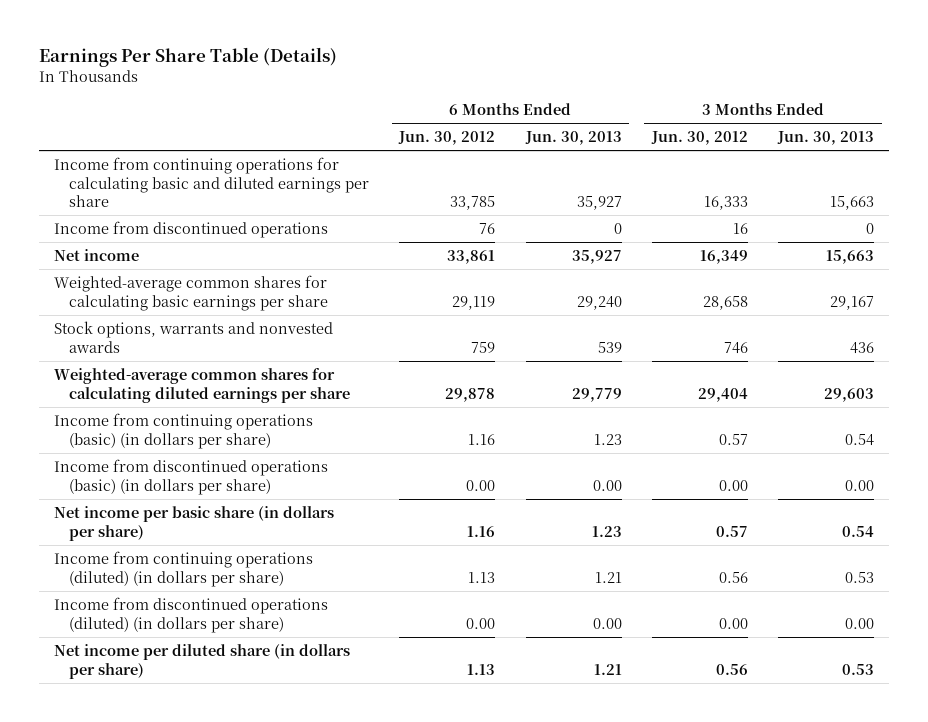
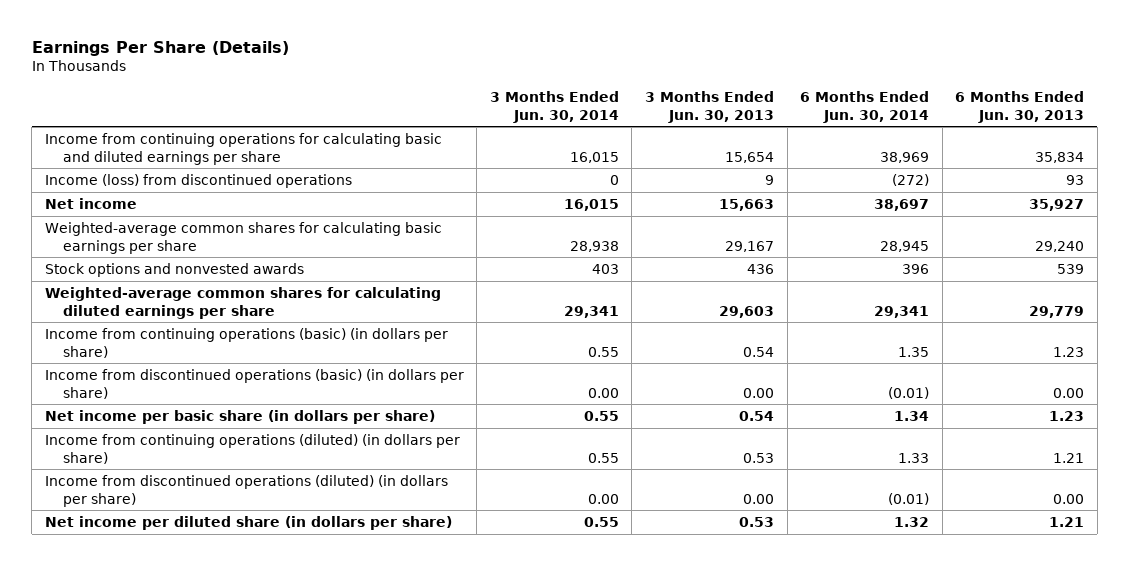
- Earnings Per Share Table (Details)
+ Earnings Per Share (Details)
- | 6 Months Ended Jun. 30, 2012 | 6 Months Ended Jun. 30, 2013 | 3 Months Ended Jun. 30, 2012 | 3 Months Ended Jun. 30, 2013
+ | 3 Months Ended Jun. 30, 2014 | 3 Months Ended Jun. 30, 2013 | 6 Months Ended Jun. 30, 2014 | 6 Months Ended Jun. 30, 2013
- Income from continuing operations for calculating basic and diluted earnings per share | 33,785 | 35,927 | 16,333 | 15,663
- Income from discontinued operations | 76 | 0 | 16 | 0
+ Income from continuing operations for calculating basic and diluted earnings per share | 16,015 | 15,654 | 38,969 | 35,834
+ Income (loss) from discontinued operations | 0 | 9 | (272) | 93
- Stock options, warrants and nonvested awards | 759 | 539 | 746 | 436
+ Stock options and nonvested awards | 403 | 436 | 396 | 539

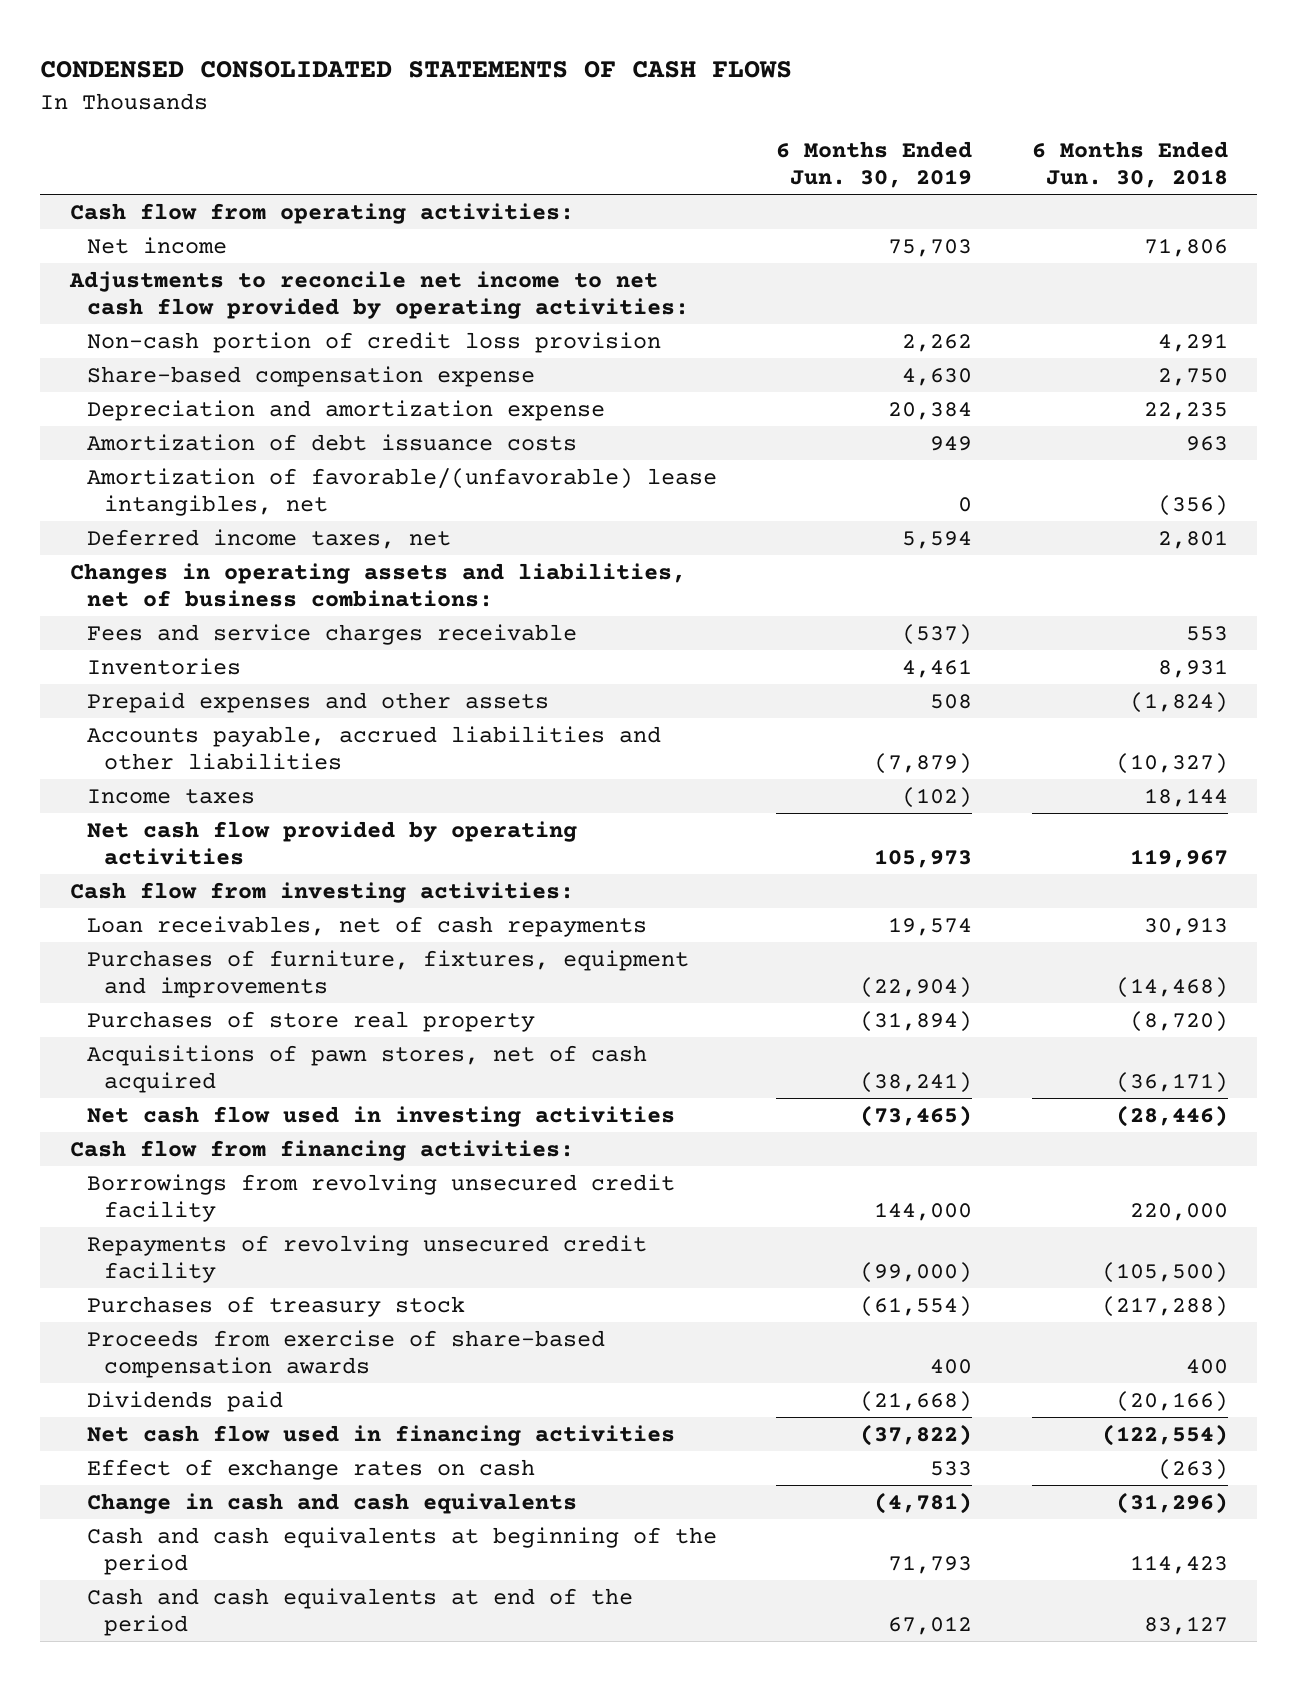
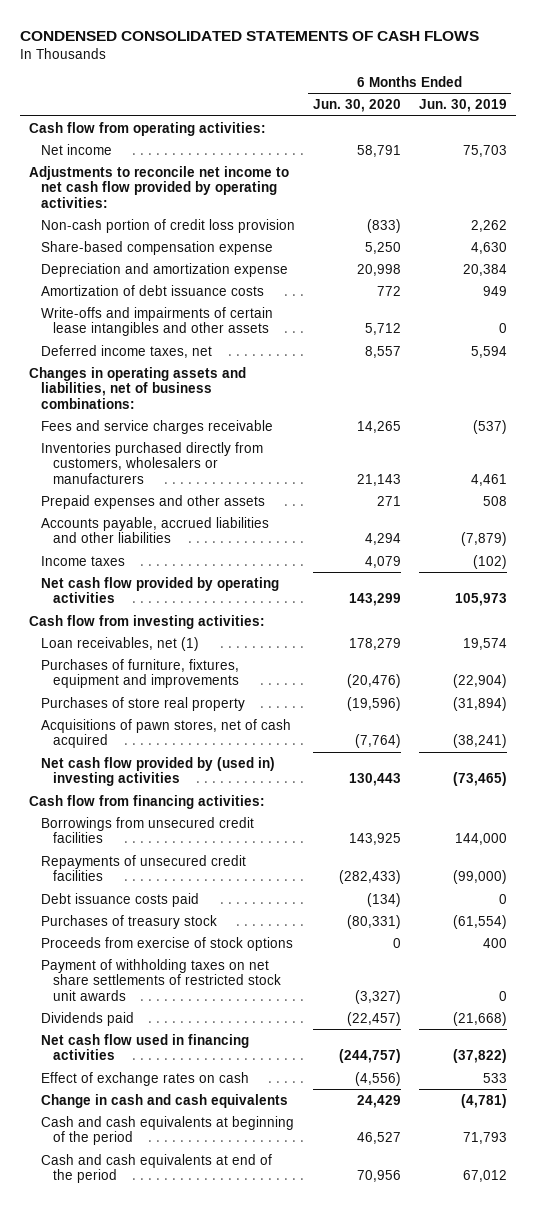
- | 6 Months Ended Jun. 30, 2019 | 6 Months Ended Jun. 30, 2018
+ | 6 Months Ended Jun. 30, 2020 | 6 Months Ended Jun. 30, 2019
- Amortization of favorable/(unfavorable) lease intangibles, net | 0 | (356)
+ Write-offs and impairments of certain lease intangibles and other assets | 5,712 | 0
- Inventories | 4,461 | 8,931
+ Inventories purchased directly from customers, wholesalers or manufacturers | 21,143 | 4,461
- Loan receivables, net of cash repayments | 19,574 | 30,913
+ Loan receivables, net (1) | 178,279 | 19,574
- Net cash flow used in investing activities | (73,465) | (28,446)
+ Net cash flow provided by (used in) investing activities | 130,443 | (73,465)
- Borrowings from revolving unsecured credit facility | 144,000 | 220,000
- Repayments of revolving unsecured credit facility | (99,000) | (105,500)
+ Borrowings from unsecured credit facilities | 143,925 | 144,000
+ Repayments of unsecured credit facilities | (282,433) | (99,000)
+ Debt issuance costs paid | (134) | 0
- Proceeds from exercise of share-based compensation awards | 400 | 400
+ Proceeds from exercise of stock options | 0 | 400
+ Payment of withholding taxes on net share settlements of restricted stock unit awards | (3,327) | 0

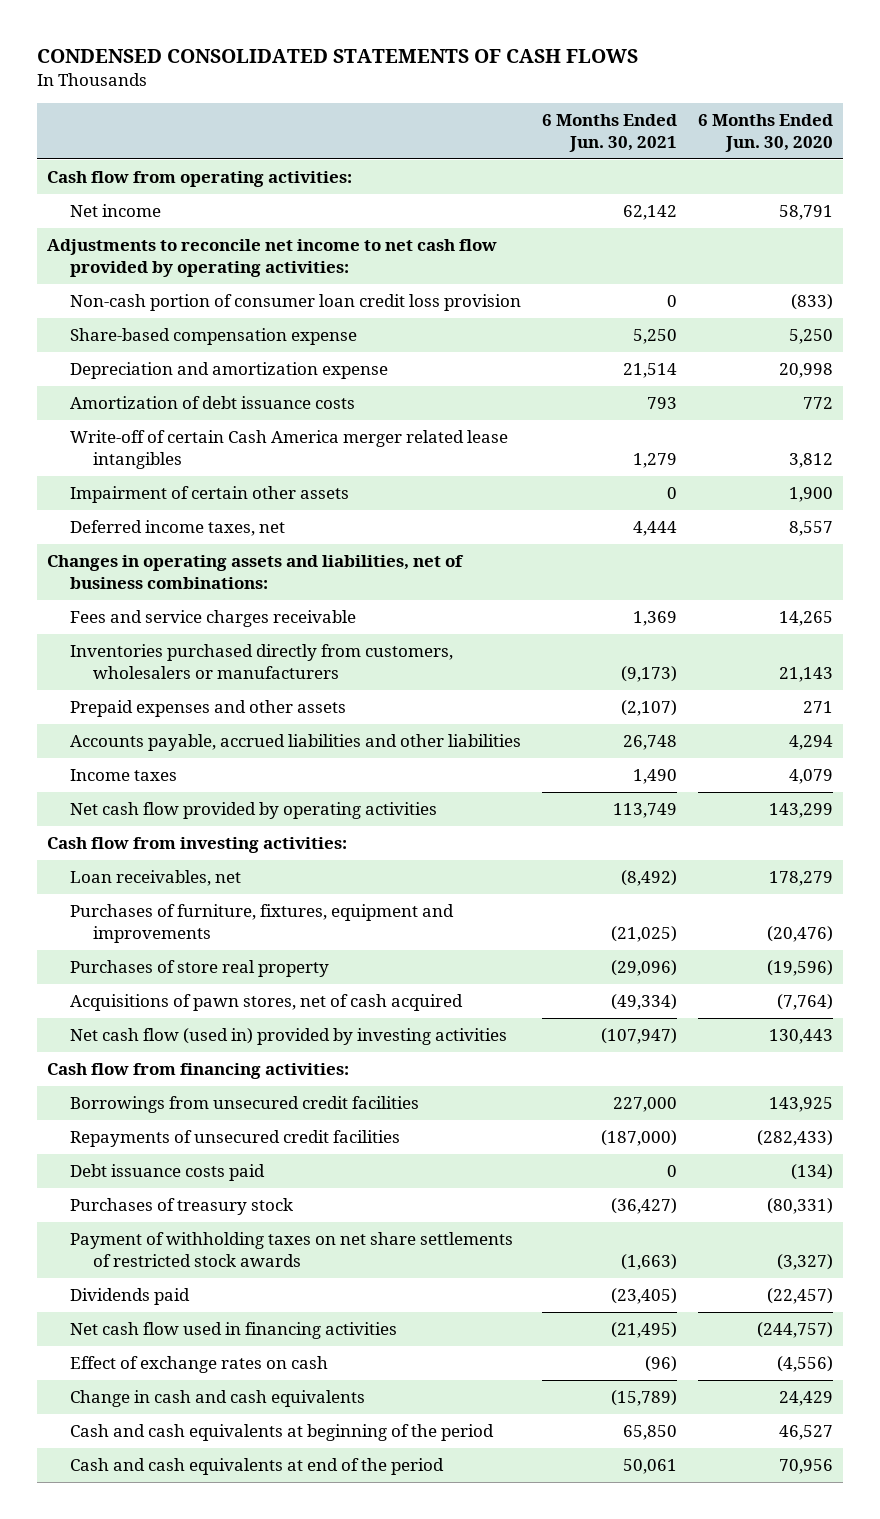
- | 6 Months Ended Jun. 30, 2020 | 6 Months Ended Jun. 30, 2019
+ | 6 Months Ended Jun. 30, 2021 | 6 Months Ended Jun. 30, 2020
- Non-cash portion of credit loss provision | (833) | 2,262
+ Non-cash portion of consumer loan credit loss provision | 0 | (833)
- Write-offs and impairments of certain lease intangibles and other assets | 5,712 | 0
+ Write-off of certain Cash America merger related lease intangibles | 1,279 | 3,812
+ Impairment of certain other assets | 0 | 1,900
- Loan receivables, net (1) | 178,279 | 19,574
+ Loan receivables, net | (8,492) | 178,279
- Net cash flow provided by (used in) investing activities | 130,443 | (73,465)
+ Net cash flow (used in) provided by investing activities | (107,947) | 130,443
- Proceeds from exercise of stock options | 0 | 400
- Payment of withholding taxes on net share settlements of restricted stock unit awards | (3,327) | 0
+ Payment of withholding taxes on net share settlements of restricted stock awards | (1,663) | (3,327)

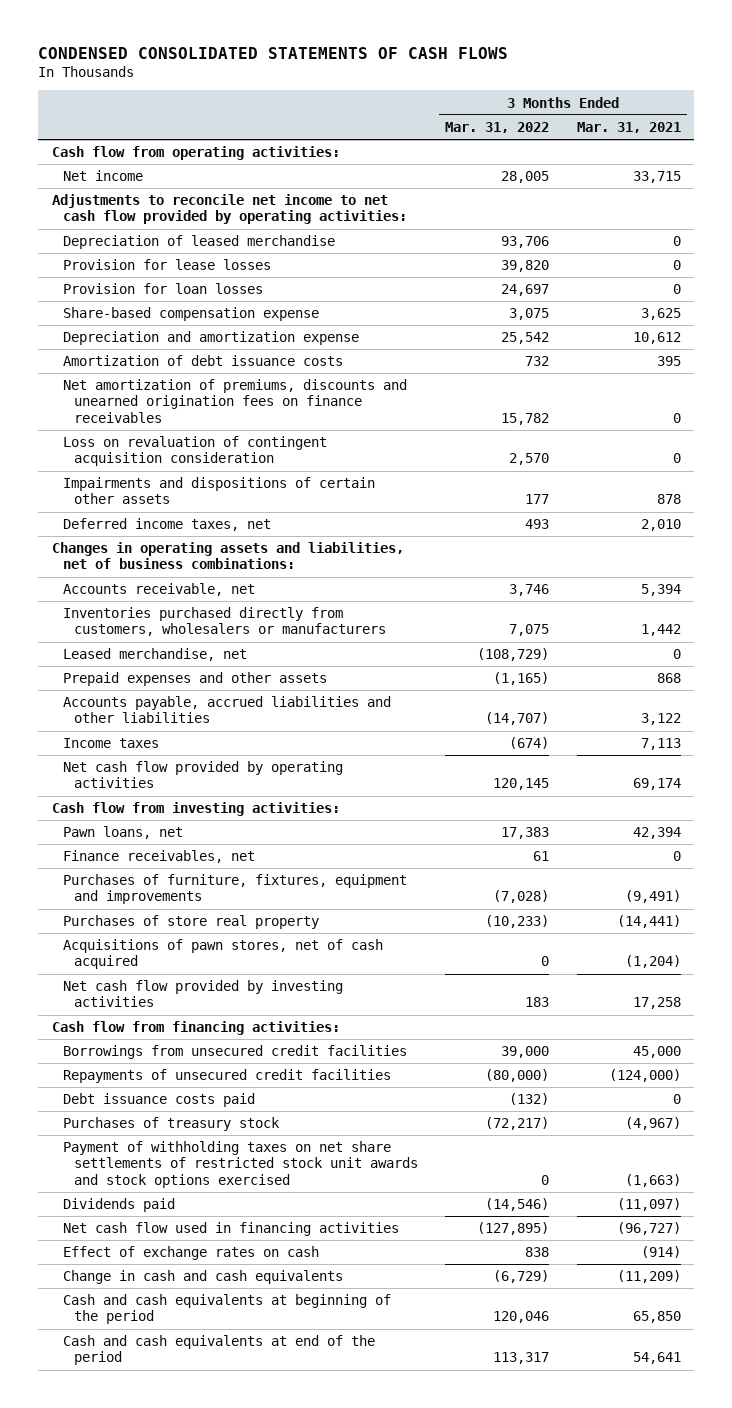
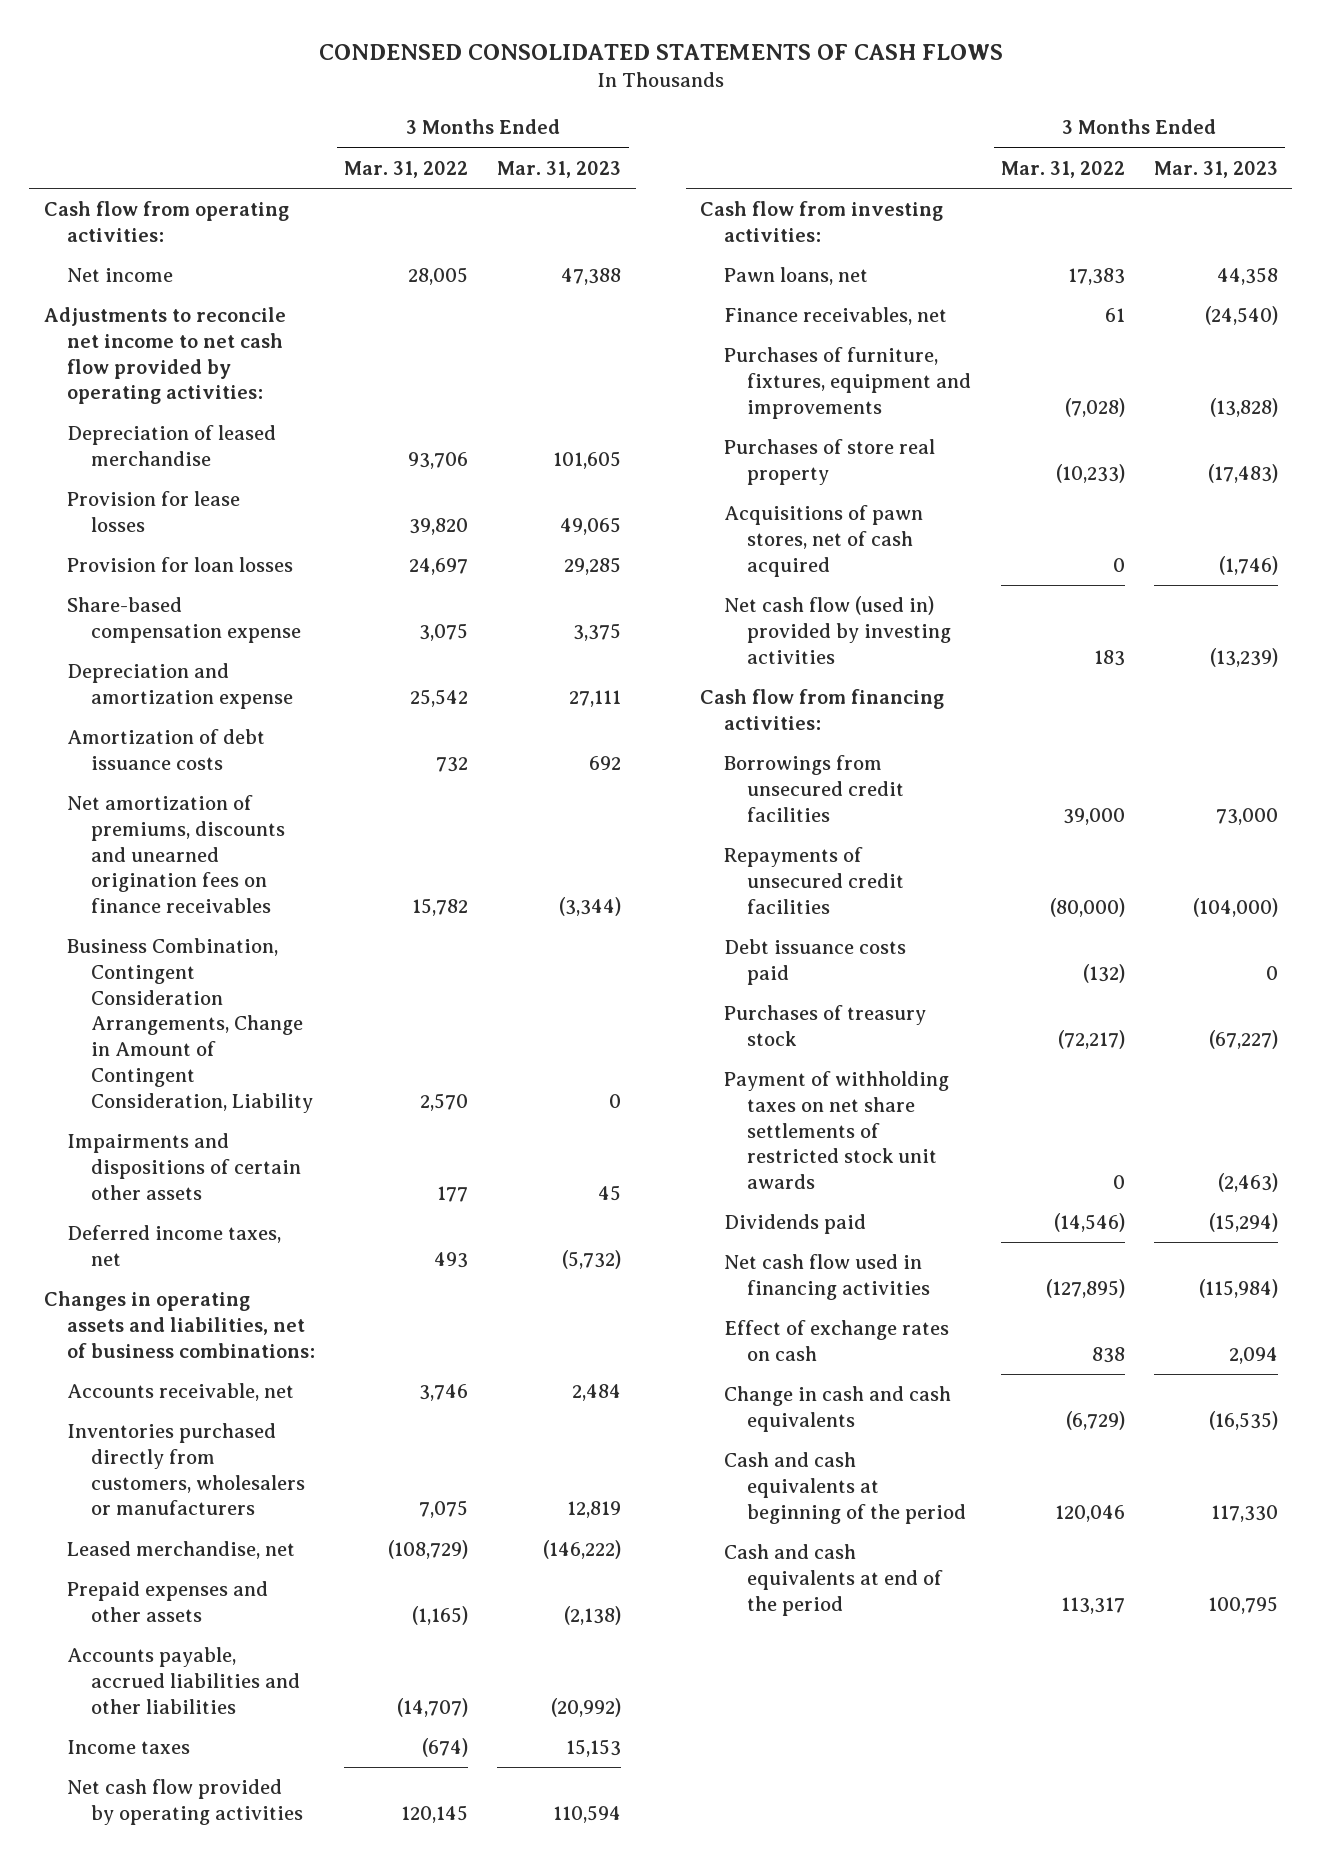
- | 3 Months Ended Mar. 31, 2022 | 3 Months Ended Mar. 31, 2021
+ | 3 Months Ended Mar. 31, 2022 | 3 Months Ended Mar. 31, 2023
- Loss on revaluation of contingent acquisition consideration | 2,570 | 0
+ Business Combination, Contingent Consideration Arrangements, Change in Amount of Contingent Consideration, Liability | 2,570 | 0
- Net cash flow provided by investing activities | 183 | 17,258
+ Net cash flow (used in) provided by investing activities | 183 | (13,239)
- Payment of withholding taxes on net share settlements of restricted stock unit awards and stock options exercised | 0 | (1,663)
+ Payment of withholding taxes on net share settlements of restricted stock unit awards | 0 | (2,463)

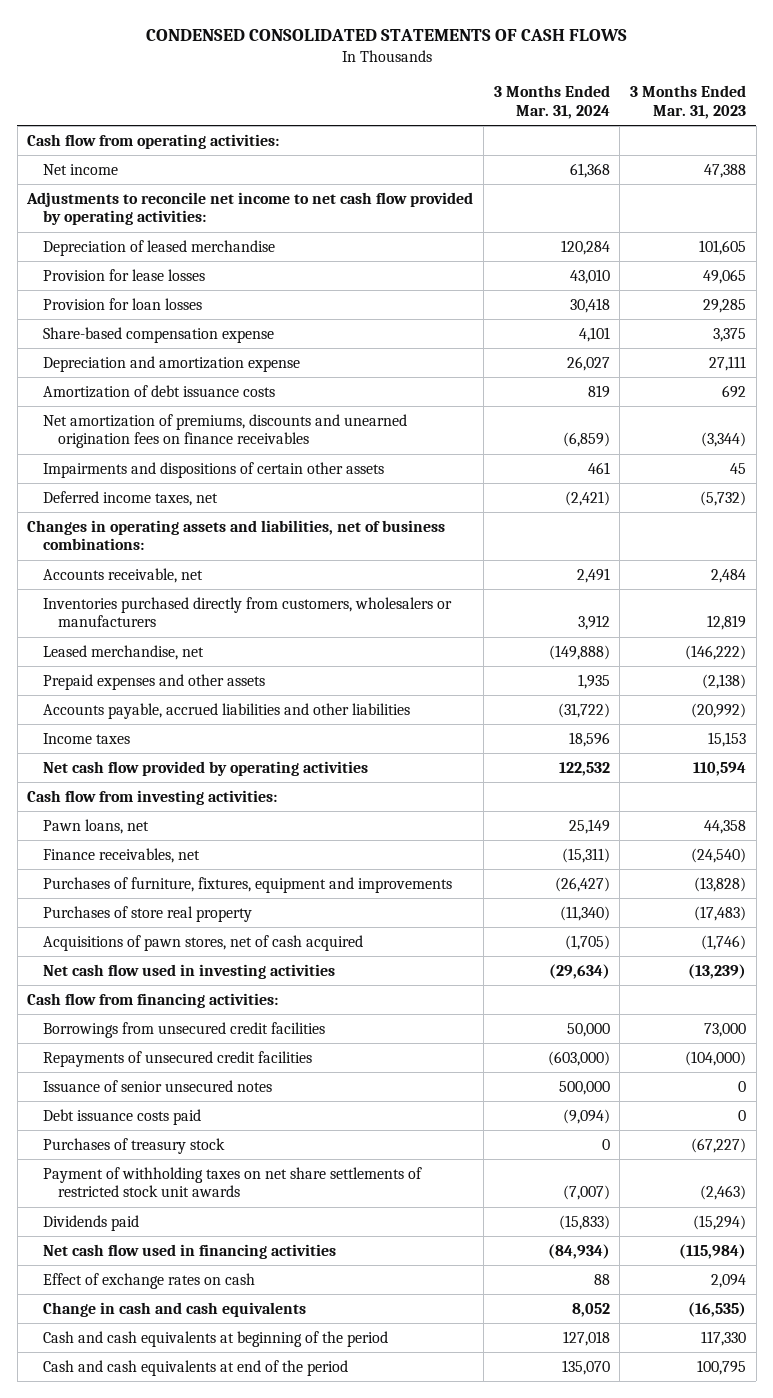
- | 3 Months Ended Mar. 31, 2022 | 3 Months Ended Mar. 31, 2023
+ | 3 Months Ended Mar. 31, 2024 | 3 Months Ended Mar. 31, 2023
- Business Combination, Contingent Consideration Arrangements, Change in Amount of Contingent Consideration, Liability | 2,570 | 0
- Net cash flow (used in) provided by investing activities | 183 | (13,239)
+ Net cash flow used in investing activities | (29,634) | (13,239)
+ Issuance of senior unsecured notes | 500,000 | 0

